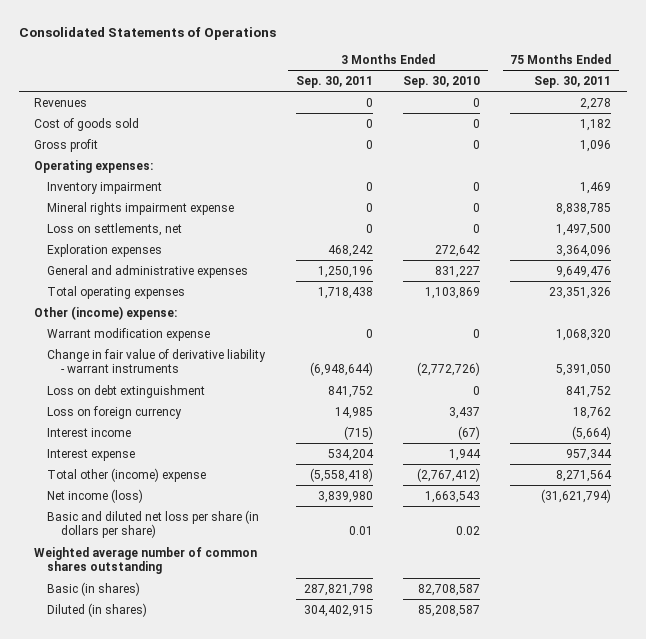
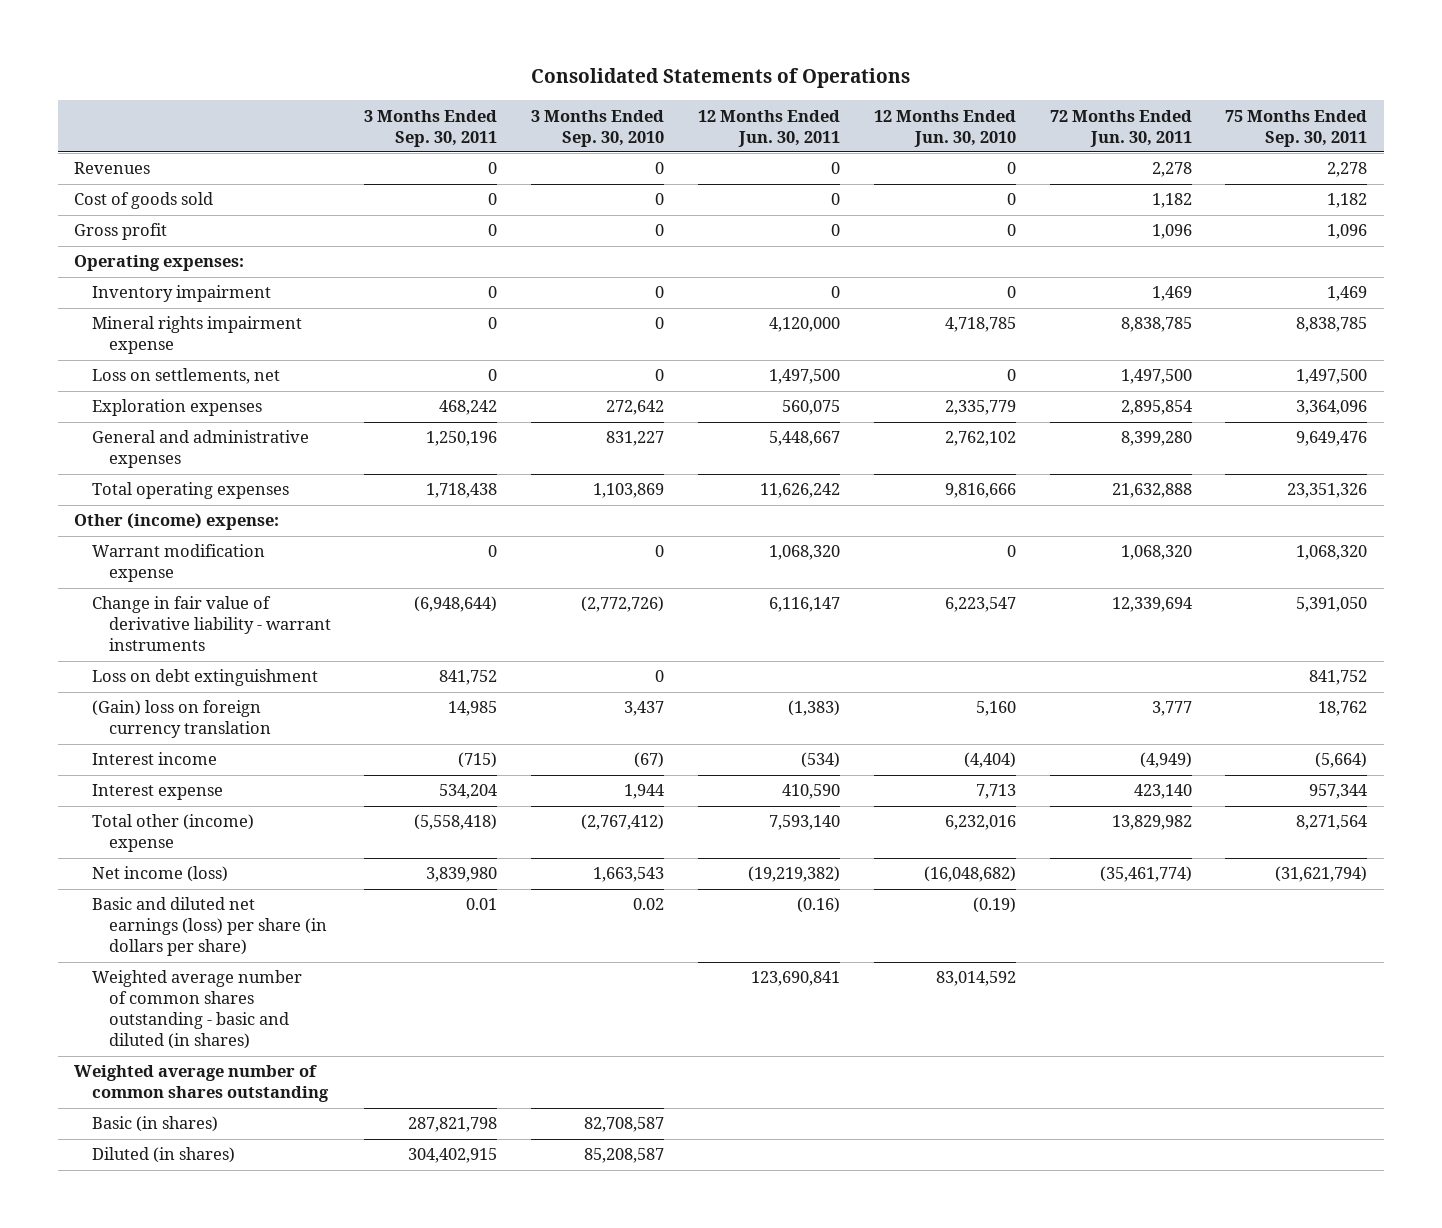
- | 3 Months Ended Sep. 30, 2011 | 3 Months Ended Sep. 30, 2010 | 75 Months Ended Sep. 30, 2011
+ | 3 Months Ended Sep. 30, 2011 | 3 Months Ended Sep. 30, 2010 | 12 Months Ended Jun. 30, 2011 | 12 Months Ended Jun. 30, 2010 | 72 Months Ended Jun. 30, 2011 | 75 Months Ended Sep. 30, 2011
- Loss on foreign currency | 14,985 | 3,437 | 18,762
+ (Gain) loss on foreign currency translation | 14,985 | 3,437 | (1,383) | 5,160 | 3,777 | 18,762
- Basic and diluted net loss per share (in dollars per share) | 0.01 | 0.02 |
+ Basic and diluted net earnings (loss) per share (in dollars per share) | 0.01 | 0.02 | (0.16) | (0.19) | |
+ Weighted average number of common shares outstanding - basic and diluted (in shares) | | | 123,690,841 | 83,014,592 | |

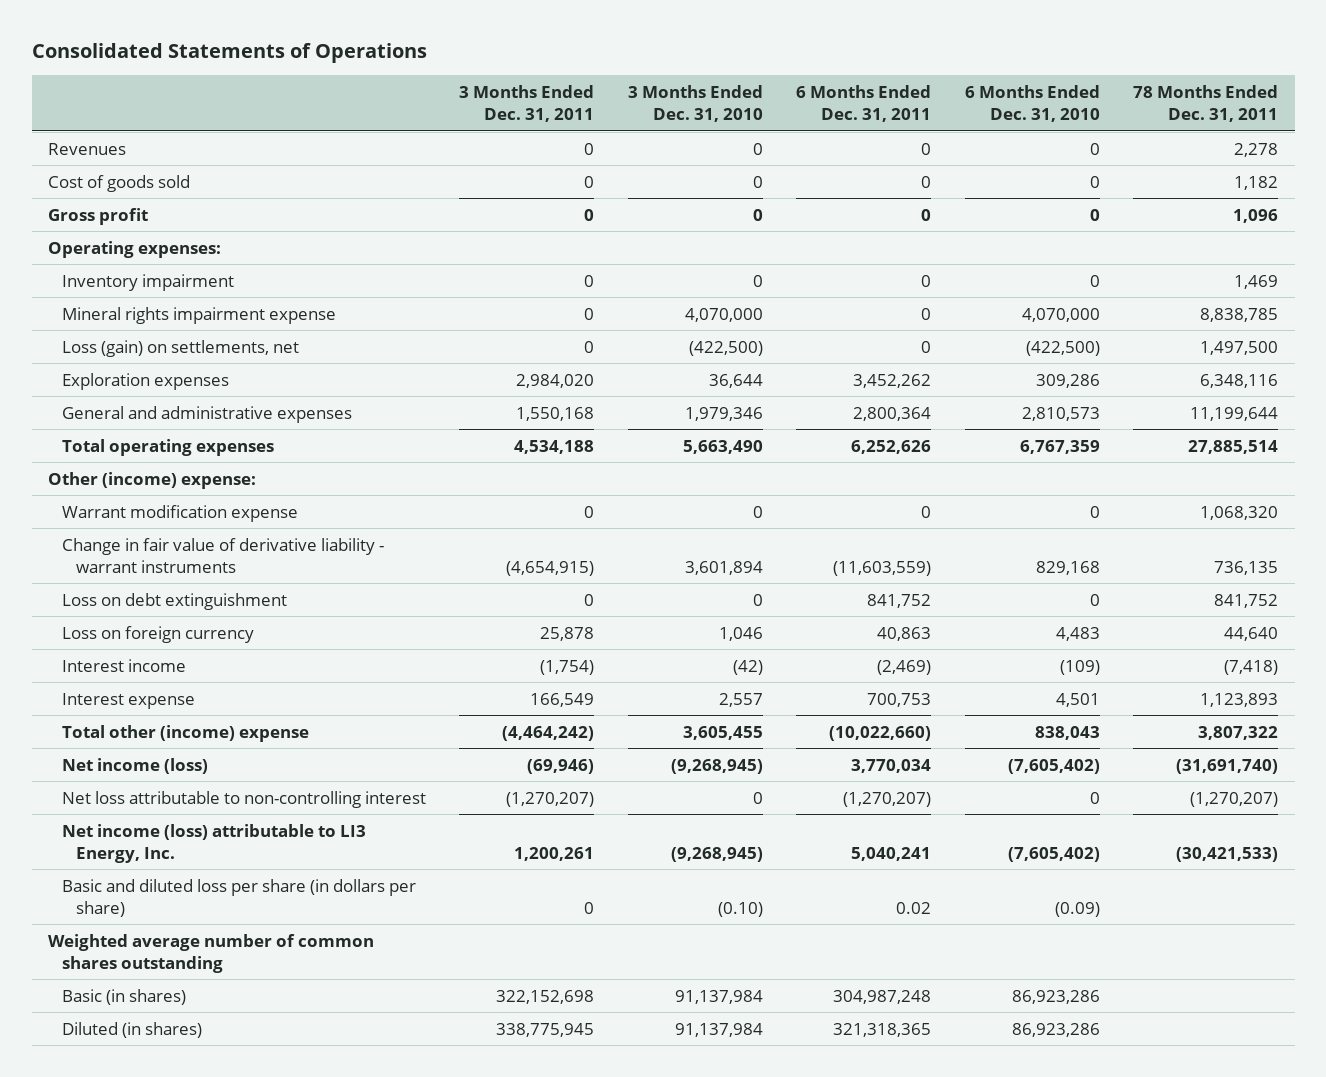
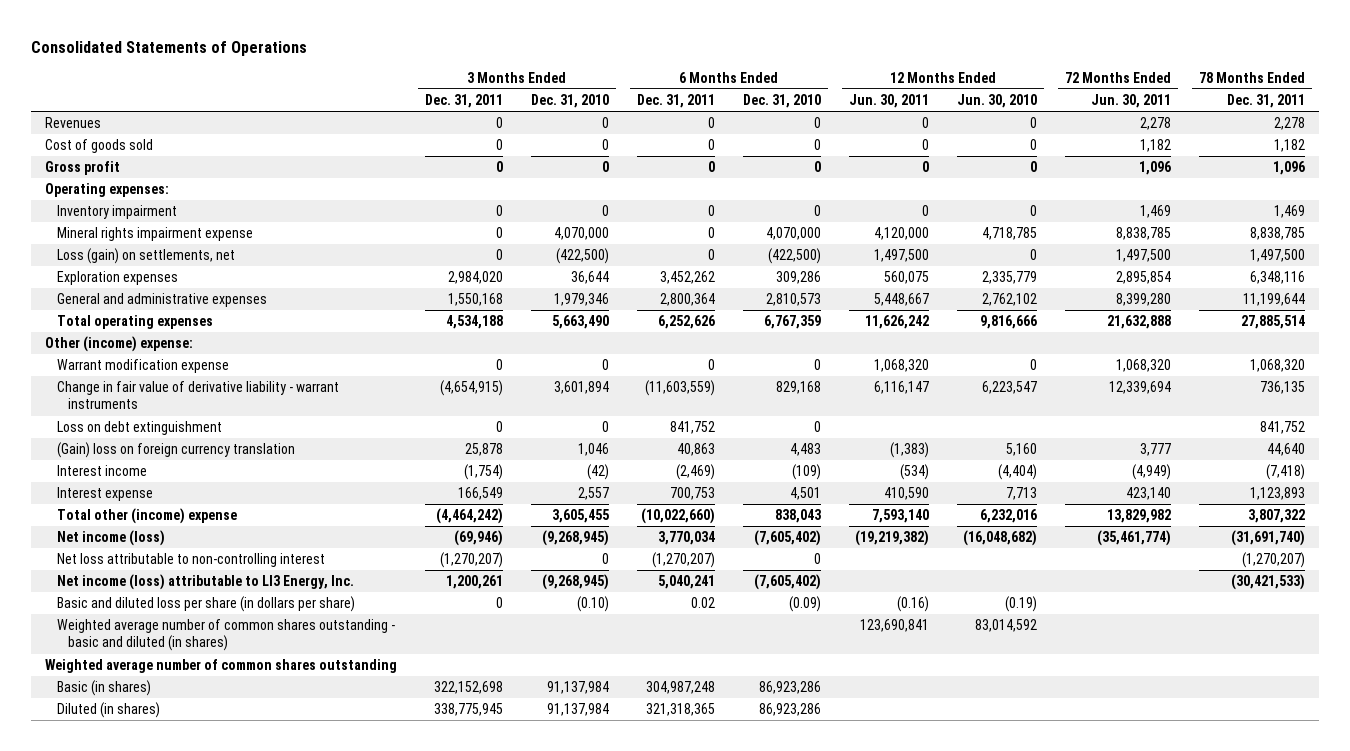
- | 3 Months Ended Dec. 31, 2011 | 3 Months Ended Dec. 31, 2010 | 6 Months Ended Dec. 31, 2011 | 6 Months Ended Dec. 31, 2010 | 78 Months Ended Dec. 31, 2011
+ | 3 Months Ended Dec. 31, 2011 | 3 Months Ended Dec. 31, 2010 | 6 Months Ended Dec. 31, 2011 | 6 Months Ended Dec. 31, 2010 | 12 Months Ended Jun. 30, 2011 | 12 Months Ended Jun. 30, 2010 | 72 Months Ended Jun. 30, 2011 | 78 Months Ended Dec. 31, 2011
- Loss on foreign currency | 25,878 | 1,046 | 40,863 | 4,483 | 44,640
+ (Gain) loss on foreign currency translation | 25,878 | 1,046 | 40,863 | 4,483 | (1,383) | 5,160 | 3,777 | 44,640
+ Weighted average number of common shares outstanding - basic and diluted (in shares) | | | | | 123,690,841 | 83,014,592 | |

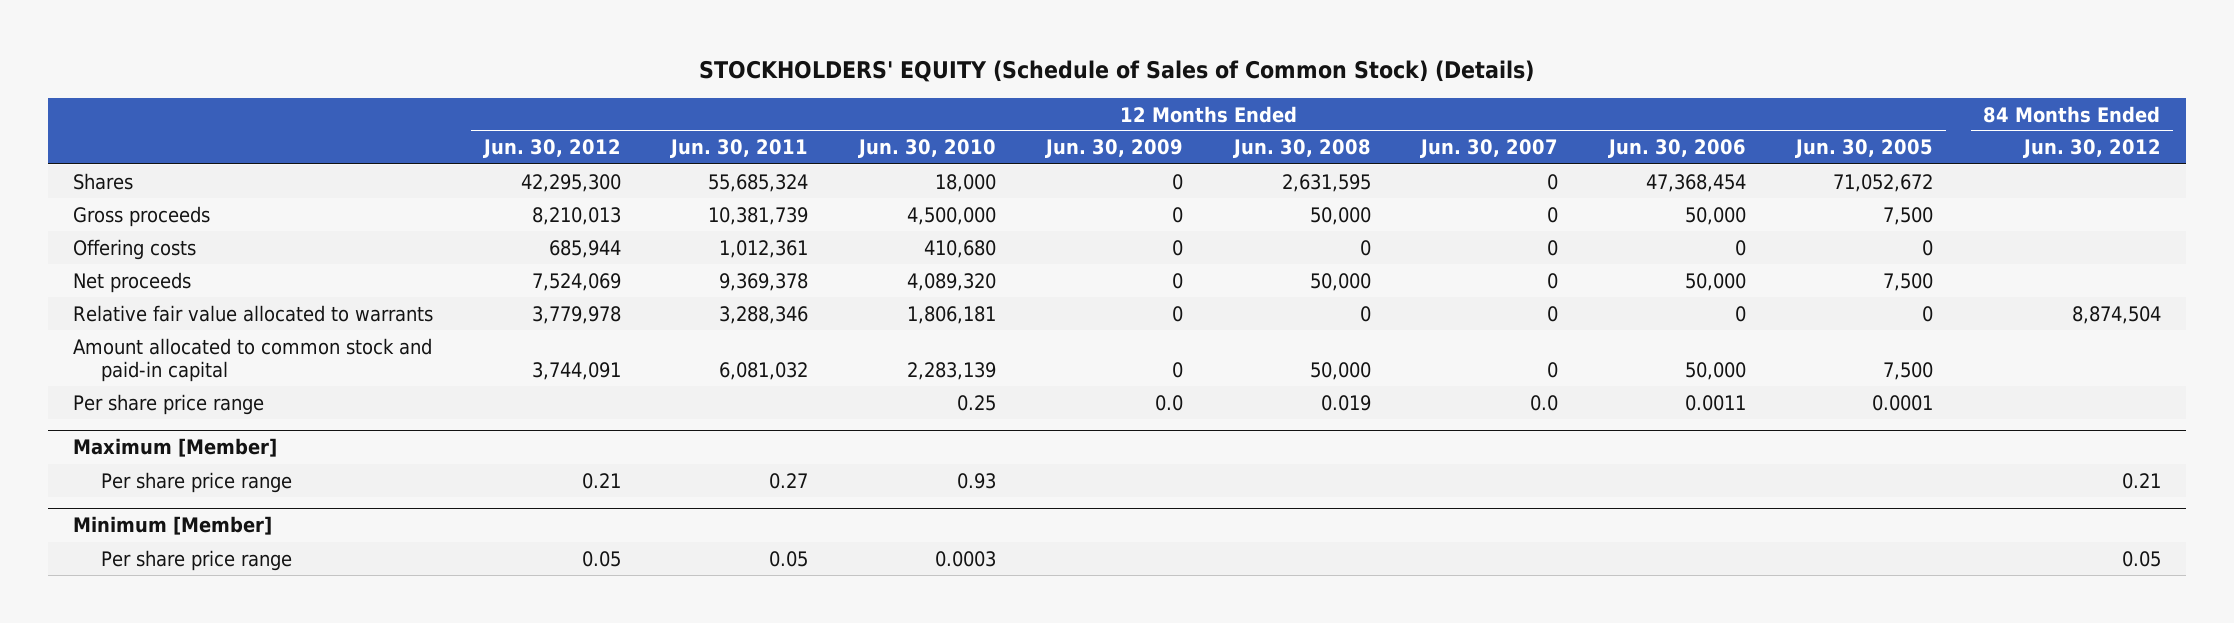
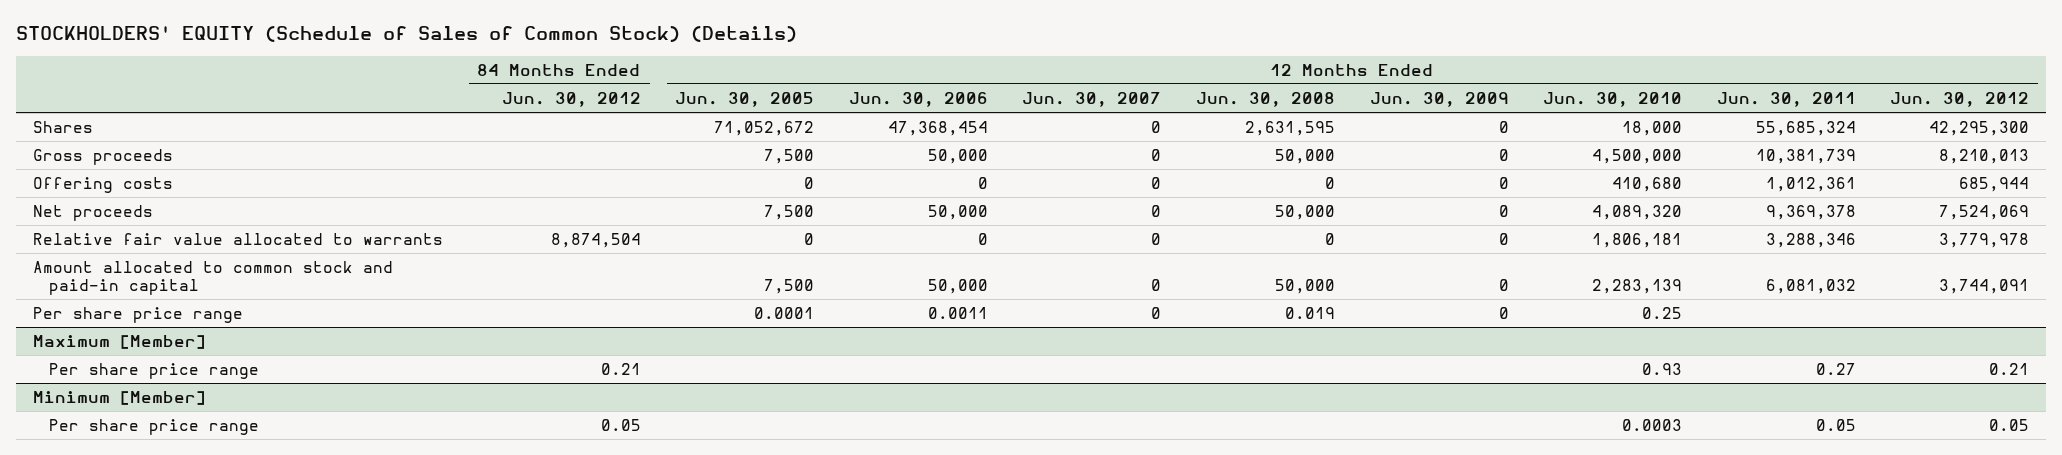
- | 12 Months Ended Jun. 30, 2012 | 12 Months Ended Jun. 30, 2011 | 12 Months Ended Jun. 30, 2010 | 12 Months Ended Jun. 30, 2009 | 12 Months Ended Jun. 30, 2008 | 12 Months Ended Jun. 30, 2007 | 12 Months Ended Jun. 30, 2006 | 12 Months Ended Jun. 30, 2005 | 84 Months Ended Jun. 30, 2012
+ | 84 Months Ended Jun. 30, 2012 | 12 Months Ended Jun. 30, 2005 | 12 Months Ended Jun. 30, 2006 | 12 Months Ended Jun. 30, 2007 | 12 Months Ended Jun. 30, 2008 | 12 Months Ended Jun. 30, 2009 | 12 Months Ended Jun. 30, 2010 | 12 Months Ended Jun. 30, 2011 | 12 Months Ended Jun. 30, 2012
- Per share price range | | | 0.25 | 0.0 | 0.019 | 0.0 | 0.0011 | 0.0001 |
+ Per share price range | | 0.0001 | 0.0011 | 0 | 0.019 | 0 | 0.25 | |

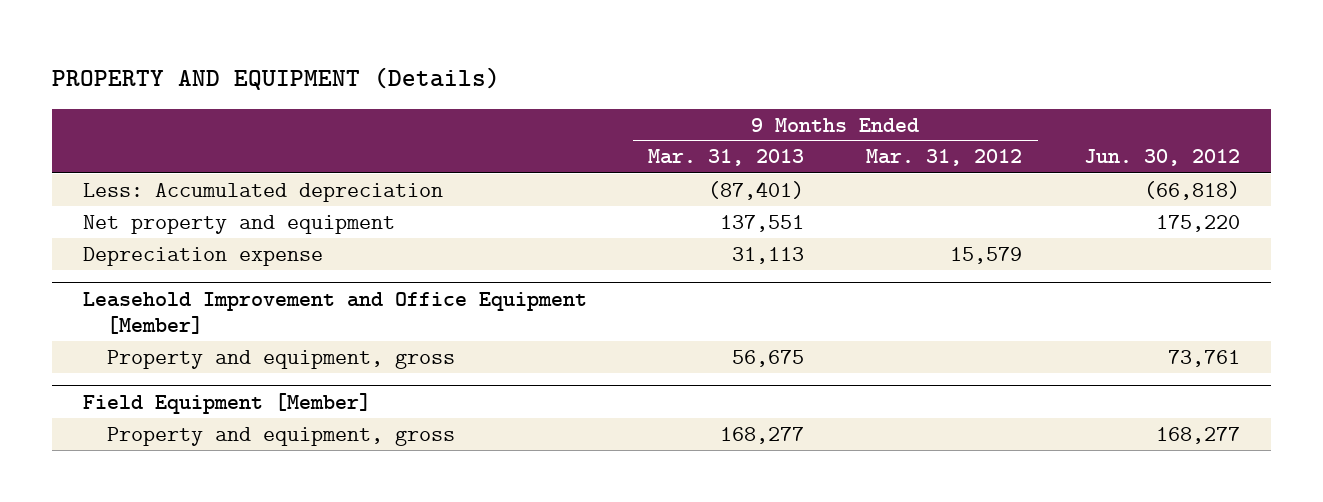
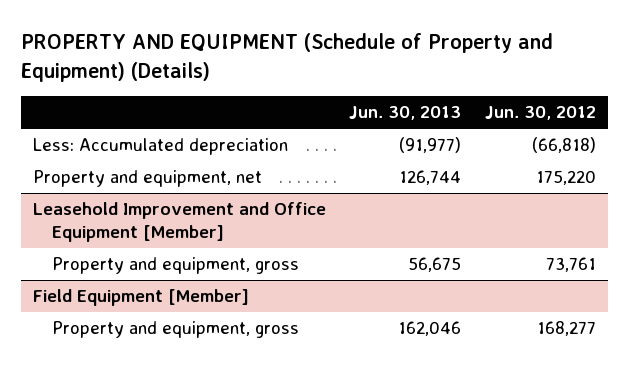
- PROPERTY AND EQUIPMENT (Details)
+ PROPERTY AND EQUIPMENT (Schedule of Property and Equipment) (Details)
- | 9 Months Ended Mar. 31, 2013 | 9 Months Ended Mar. 31, 2012 | Jun. 30, 2012
+ | Jun. 30, 2013 | Jun. 30, 2012
- Net property and equipment | 137,551 | | 175,220
- Depreciation expense | 31,113 | 15,579 |
+ Property and equipment, net | 126,744 | 175,220

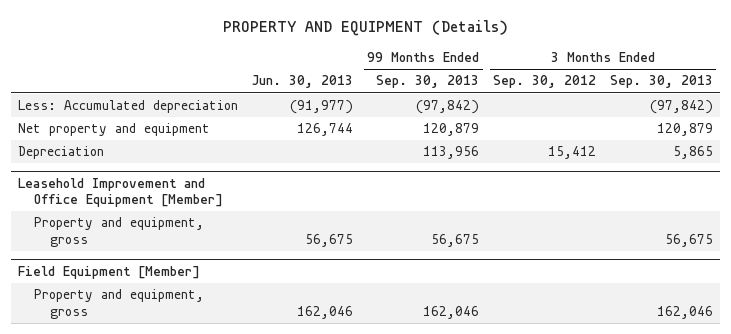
- PROPERTY AND EQUIPMENT (Schedule of Property and Equipment) (Details)
+ PROPERTY AND EQUIPMENT (Details)
- | Jun. 30, 2013 | Jun. 30, 2012
+ | Jun. 30, 2013 | 99 Months Ended Sep. 30, 2013 | 3 Months Ended Sep. 30, 2012 | 3 Months Ended Sep. 30, 2013
- Property and equipment, net | 126,744 | 175,220
+ Net property and equipment | 126,744 | 120,879 | | 120,879
+ Depreciation | | 113,956 | 15,412 | 5,865

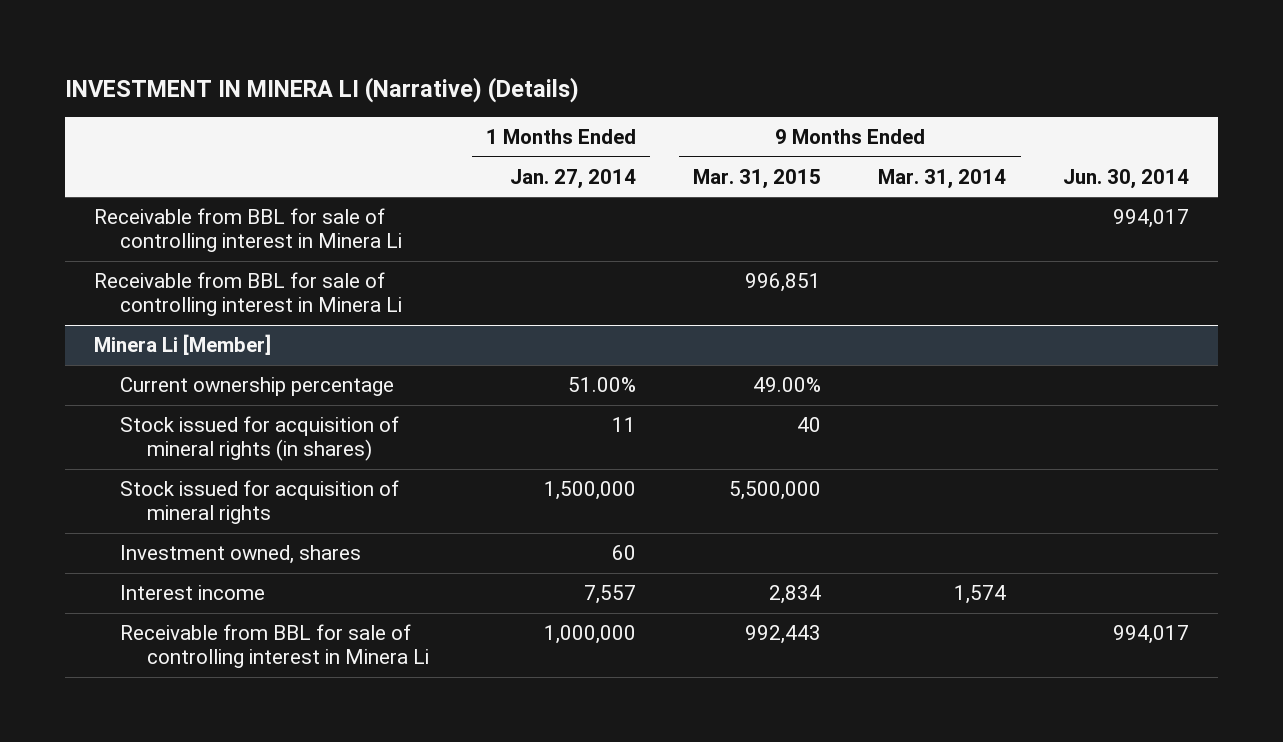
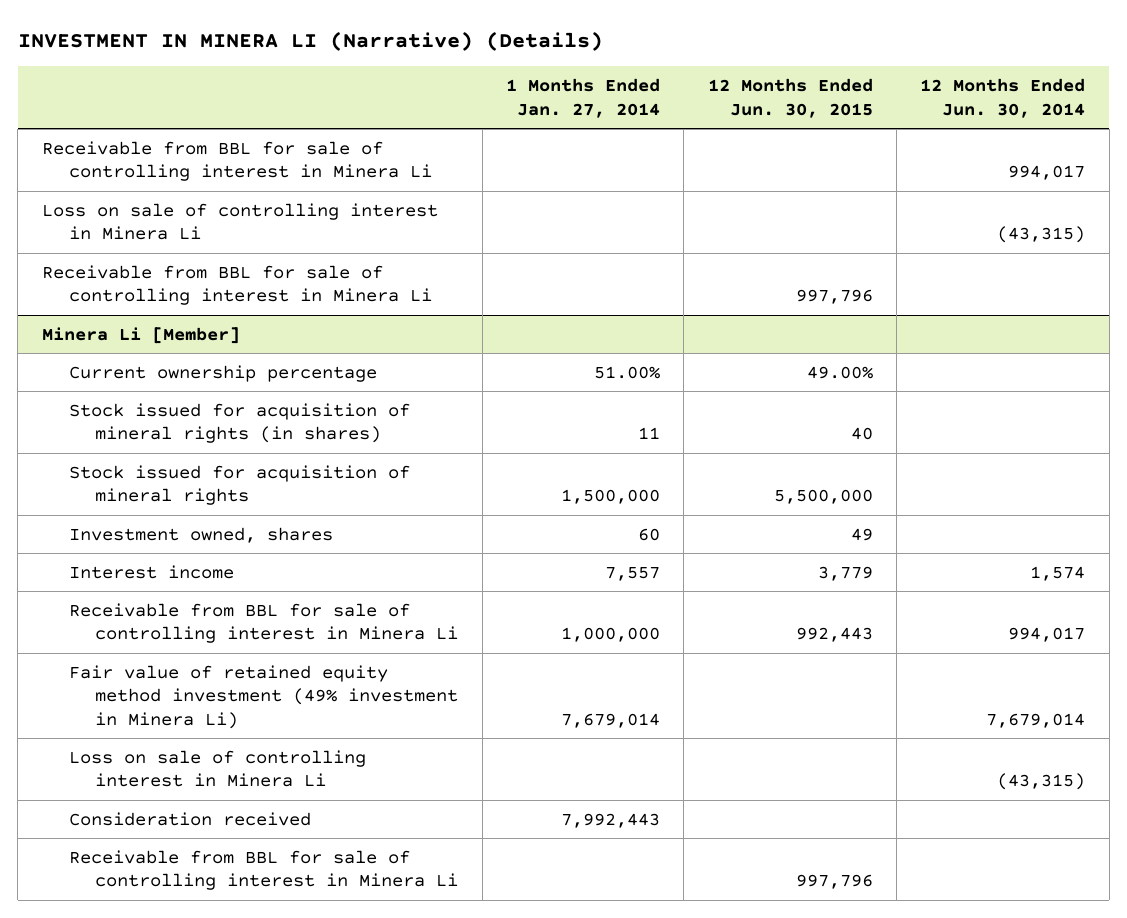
- | 1 Months Ended Jan. 27, 2014 | 9 Months Ended Mar. 31, 2015 | 9 Months Ended Mar. 31, 2014 | Jun. 30, 2014
+ | 1 Months Ended Jan. 27, 2014 | 12 Months Ended Jun. 30, 2015 | 12 Months Ended Jun. 30, 2014
+ Loss on sale of controlling interest in Minera Li | | | (43,315)
@ Minera Li [Member]
+ Fair value of retained equity method investment (49% investment in Minera Li) | 7,679,014 | | 7,679,014
+ Loss on sale of controlling interest in Minera Li | | | (43,315)
+ Consideration received | 7,992,443 | |
+ Receivable from BBL for sale of controlling interest in Minera Li | | 997,796 |

